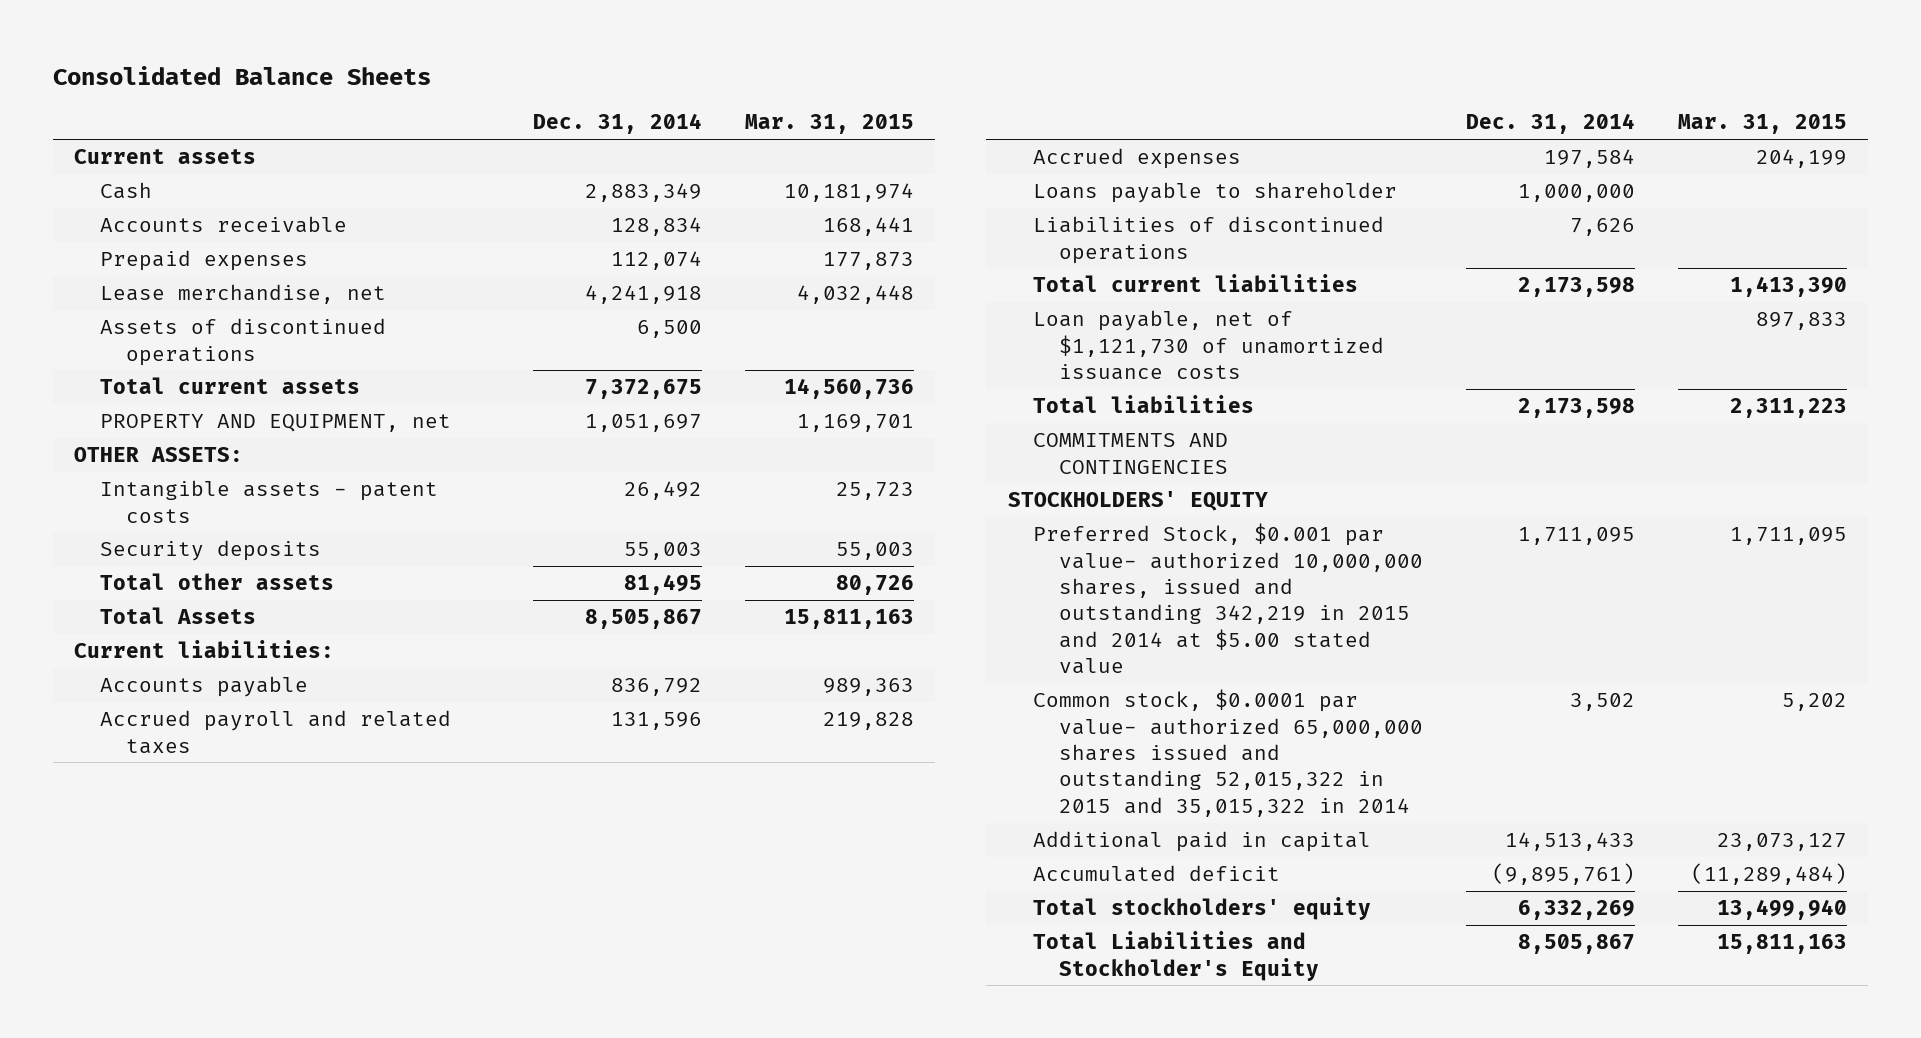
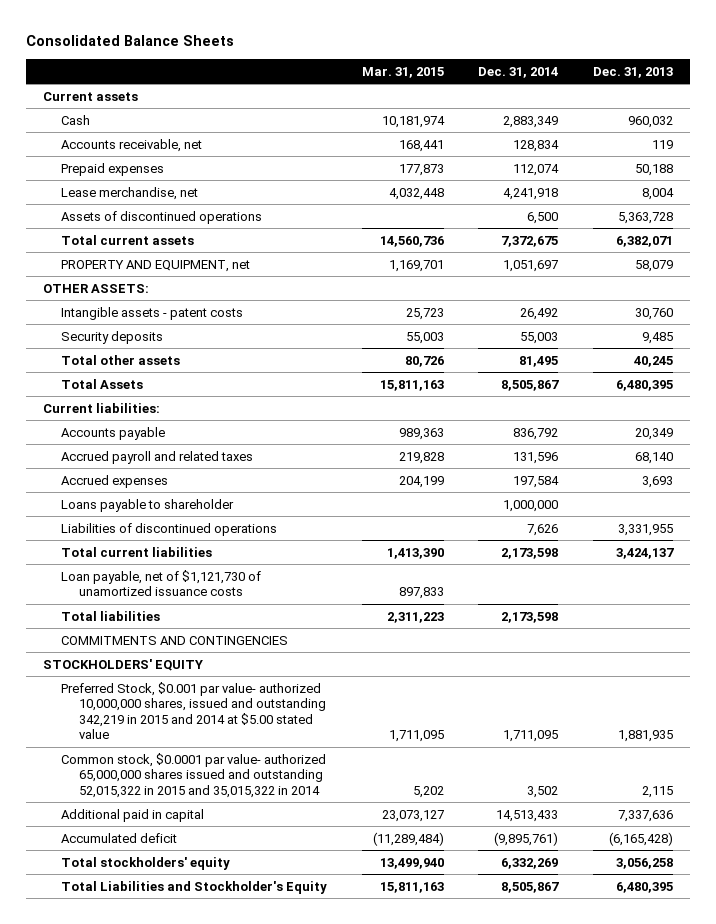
- | Dec. 31, 2014 | Mar. 31, 2015
+ | Mar. 31, 2015 | Dec. 31, 2014 | Dec. 31, 2013
- Accounts receivable | 128,834 | 168,441
+ Accounts receivable, net | 168,441 | 128,834 | 119

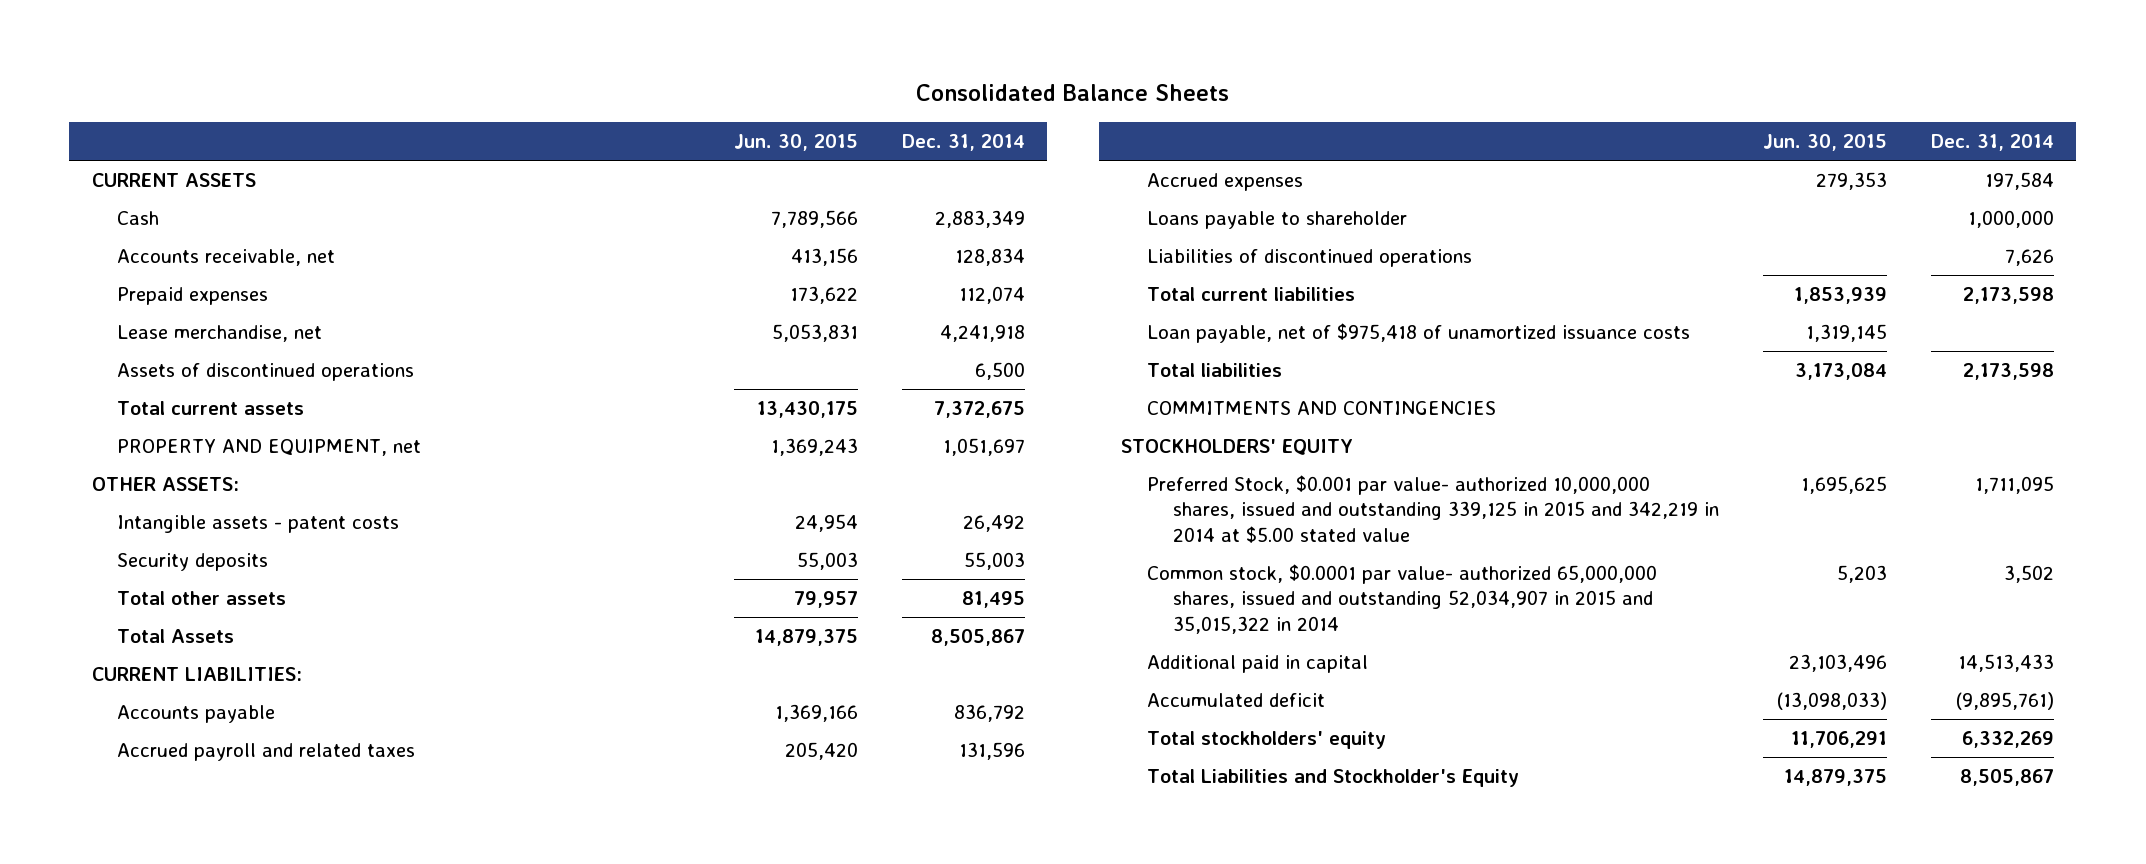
- | Mar. 31, 2015 | Dec. 31, 2014 | Dec. 31, 2013
+ | Jun. 30, 2015 | Dec. 31, 2014
- Current assets
+ CURRENT ASSETS
- Current liabilities:
+ CURRENT LIABILITIES:
- Loan payable, net of $1,121,730 of unamortized issuance costs | 897,833 | |
+ Loan payable, net of $975,418 of unamortized issuance costs | 1,319,145 |
- Preferred Stock, $0.001 par value- authorized 10,000,000 shares, issued and outstanding 342,219 in 2015 and 2014 at $5.00 stated value | 1,711,095 | 1,711,095 | 1,881,935
- Common stock, $0.0001 par value- authorized 65,000,000 shares issued and outstanding 52,015,322 in 2015 and 35,015,322 in 2014 | 5,202 | 3,502 | 2,115
+ Preferred Stock, $0.001 par value- authorized 10,000,000 shares, issued and outstanding 339,125 in 2015 and 342,219 in 2014 at $5.00 stated value | 1,695,625 | 1,711,095
+ Common stock, $0.0001 par value- authorized 65,000,000 shares, issued and outstanding 52,034,907 in 2015 and 35,015,322 in 2014 | 5,203 | 3,502

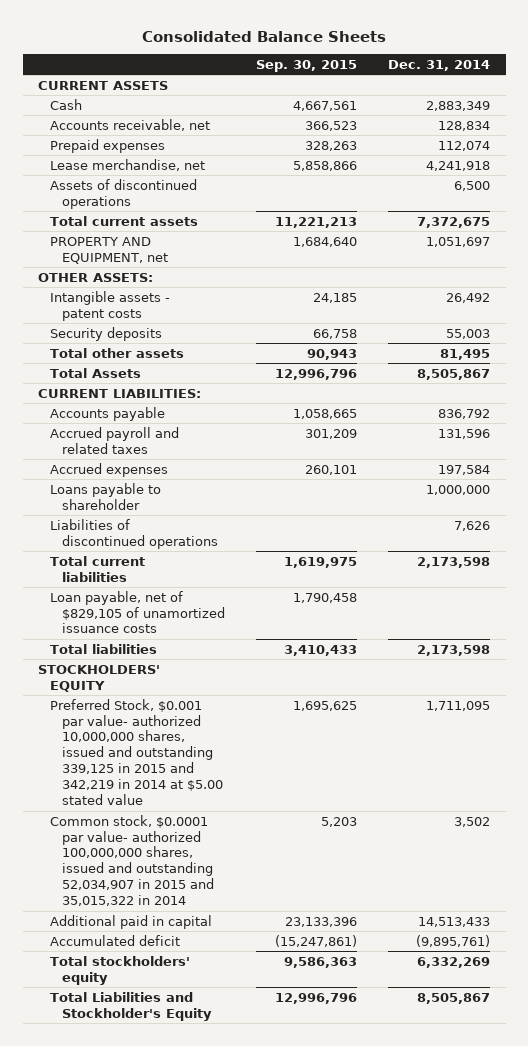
- | Jun. 30, 2015 | Dec. 31, 2014
+ | Sep. 30, 2015 | Dec. 31, 2014
- Loan payable, net of $975,418 of unamortized issuance costs | 1,319,145 |
+ Loan payable, net of $829,105 of unamortized issuance costs | 1,790,458 |
- COMMITMENTS AND CONTINGENCIES
- Common stock, $0.0001 par value- authorized 65,000,000 shares, issued and outstanding 52,034,907 in 2015 and 35,015,322 in 2014 | 5,203 | 3,502
+ Common stock, $0.0001 par value- authorized 100,000,000 shares, issued and outstanding 52,034,907 in 2015 and 35,015,322 in 2014 | 5,203 | 3,502

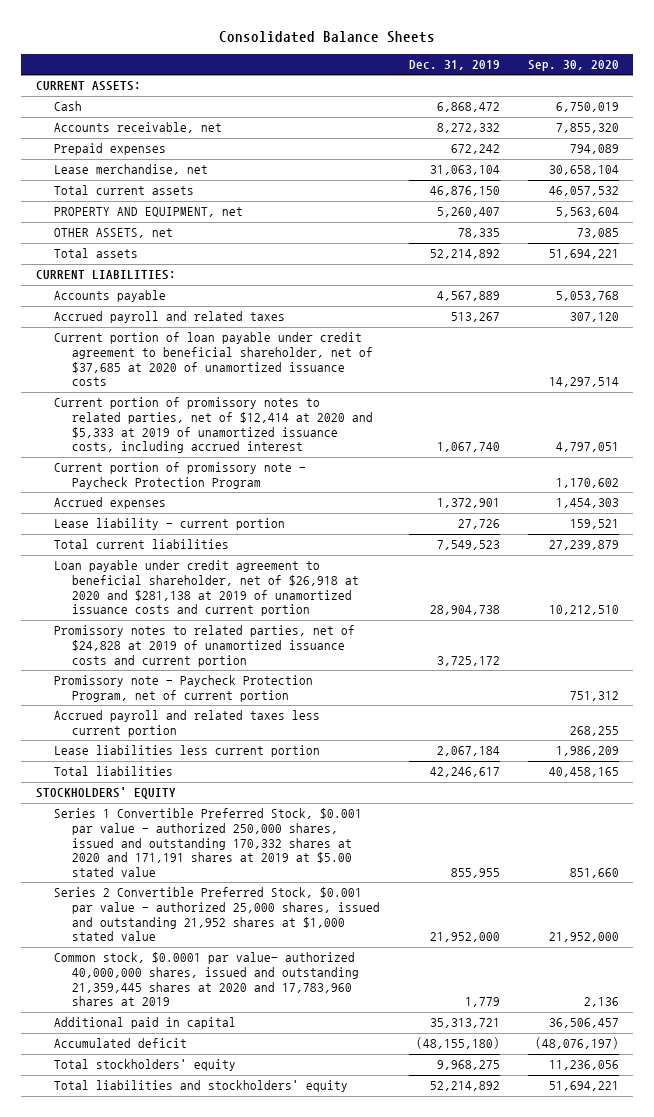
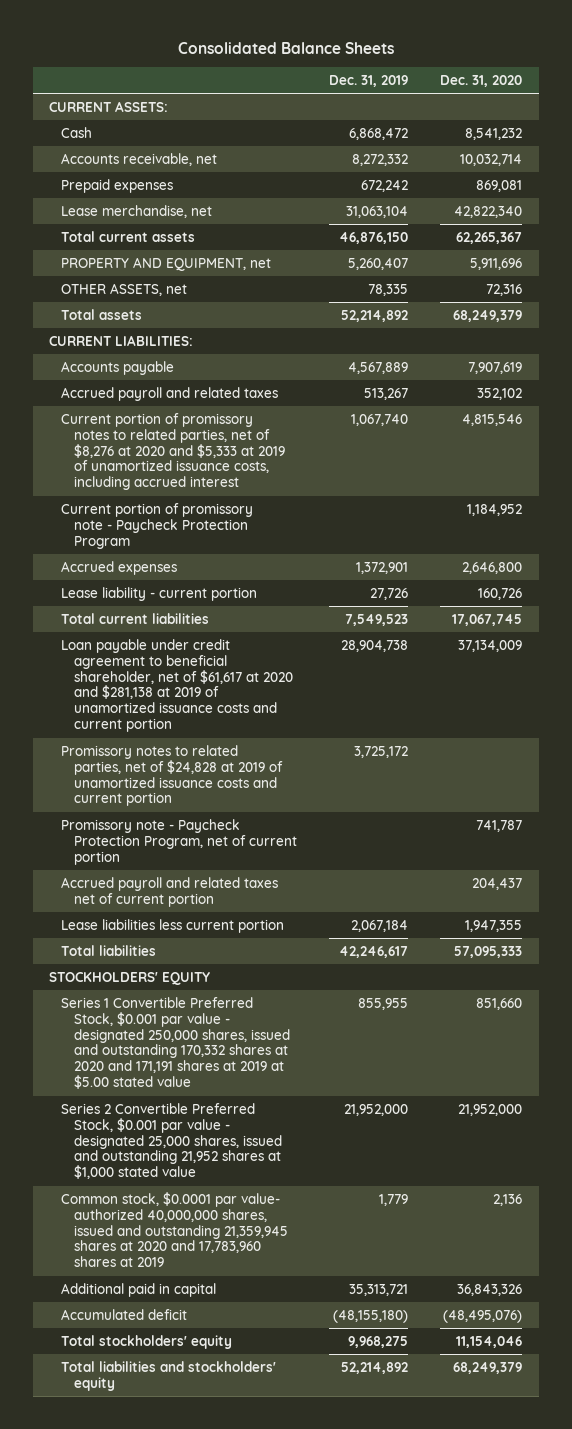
- | Dec. 31, 2019 | Sep. 30, 2020
+ | Dec. 31, 2019 | Dec. 31, 2020
- Current portion of loan payable under credit agreement to beneficial shareholder, net of $37,685 at 2020 of unamortized issuance costs | | 14,297,514
- Current portion of promissory notes to related parties, net of $12,414 at 2020 and $5,333 at 2019 of unamortized issuance costs, including accrued interest | 1,067,740 | 4,797,051
+ Current portion of promissory notes to related parties, net of $8,276 at 2020 and $5,333 at 2019 of unamortized issuance costs, including accrued interest | 1,067,740 | 4,815,546
- Loan payable under credit agreement to beneficial shareholder, net of $26,918 at 2020 and $281,138 at 2019 of unamortized issuance costs and current portion | 28,904,738 | 10,212,510
+ Loan payable under credit agreement to beneficial shareholder, net of $61,617 at 2020 and $281,138 at 2019 of unamortized issuance costs and current portion | 28,904,738 | 37,134,009
- Accrued payroll and related taxes less current portion | | 268,255
+ Accrued payroll and related taxes net of current portion | | 204,437
- Series 1 Convertible Preferred Stock, $0.001 par value - authorized 250,000 shares, issued and outstanding 170,332 shares at 2020 and 171,191 shares at 2019 at $5.00 stated value | 855,955 | 851,660
- Series 2 Convertible Preferred Stock, $0.001 par value - authorized 25,000 shares, issued and outstanding 21,952 shares at $1,000 stated value | 21,952,000 | 21,952,000
- Common stock, $0.0001 par value- authorized 40,000,000 shares, issued and outstanding 21,359,445 shares at 2020 and 17,783,960 shares at 2019 | 1,779 | 2,136
+ Series 1 Convertible Preferred Stock, $0.001 par value - designated 250,000 shares, issued and outstanding 170,332 shares at 2020 and 171,191 shares at 2019 at $5.00 stated value | 855,955 | 851,660
+ Series 2 Convertible Preferred Stock, $0.001 par value - designated 25,000 shares, issued and outstanding 21,952 shares at $1,000 stated value | 21,952,000 | 21,952,000
+ Common stock, $0.0001 par value- authorized 40,000,000 shares, issued and outstanding 21,359,945 shares at 2020 and 17,783,960 shares at 2019 | 1,779 | 2,136

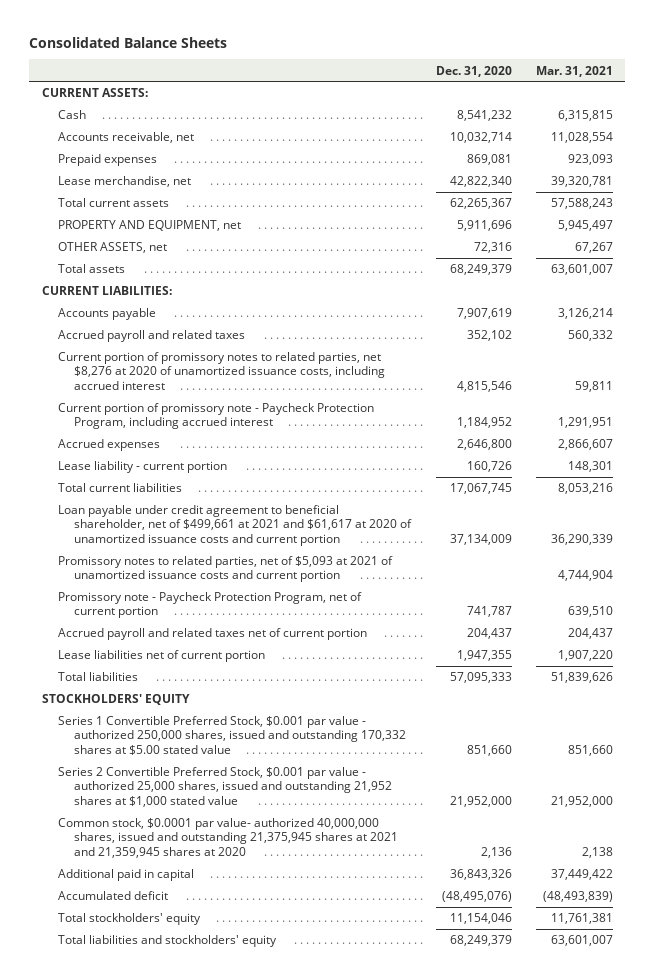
- | Dec. 31, 2019 | Dec. 31, 2020
+ | Dec. 31, 2020 | Mar. 31, 2021
- Current portion of promissory notes to related parties, net of $8,276 at 2020 and $5,333 at 2019 of unamortized issuance costs, including accrued interest | 1,067,740 | 4,815,546
- Current portion of promissory note - Paycheck Protection Program | | 1,184,952
+ Current portion of promissory notes to related parties, net $8,276 at 2020 of unamortized issuance costs, including accrued interest | 4,815,546 | 59,811
+ Current portion of promissory note - Paycheck Protection Program, including accrued interest | 1,184,952 | 1,291,951
- Loan payable under credit agreement to beneficial shareholder, net of $61,617 at 2020 and $281,138 at 2019 of unamortized issuance costs and current portion | 28,904,738 | 37,134,009
- Promissory notes to related parties, net of $24,828 at 2019 of unamortized issuance costs and current portion | 3,725,172 |
+ Loan payable under credit agreement to beneficial shareholder, net of $499,661 at 2021 and $61,617 at 2020 of unamortized issuance costs and current portion | 37,134,009 | 36,290,339
+ Promissory notes to related parties, net of $5,093 at 2021 of unamortized issuance costs and current portion | | 4,744,904
- Lease liabilities less current portion | 2,067,184 | 1,947,355
+ Lease liabilities net of current portion | 1,947,355 | 1,907,220
- Series 1 Convertible Preferred Stock, $0.001 par value - designated 250,000 shares, issued and outstanding 170,332 shares at 2020 and 171,191 shares at 2019 at $5.00 stated value | 855,955 | 851,660
- Series 2 Convertible Preferred Stock, $0.001 par value - designated 25,000 shares, issued and outstanding 21,952 shares at $1,000 stated value | 21,952,000 | 21,952,000
- Common stock, $0.0001 par value- authorized 40,000,000 shares, issued and outstanding 21,359,945 shares at 2020 and 17,783,960 shares at 2019 | 1,779 | 2,136
+ Series 1 Convertible Preferred Stock, $0.001 par value - authorized 250,000 shares, issued and outstanding 170,332 shares at $5.00 stated value | 851,660 | 851,660
+ Series 2 Convertible Preferred Stock, $0.001 par value - authorized 25,000 shares, issued and outstanding 21,952 shares at $1,000 stated value | 21,952,000 | 21,952,000
+ Common stock, $0.0001 par value- authorized 40,000,000 shares, issued and outstanding 21,375,945 shares at 2021 and 21,359,945 shares at 2020 | 2,136 | 2,138

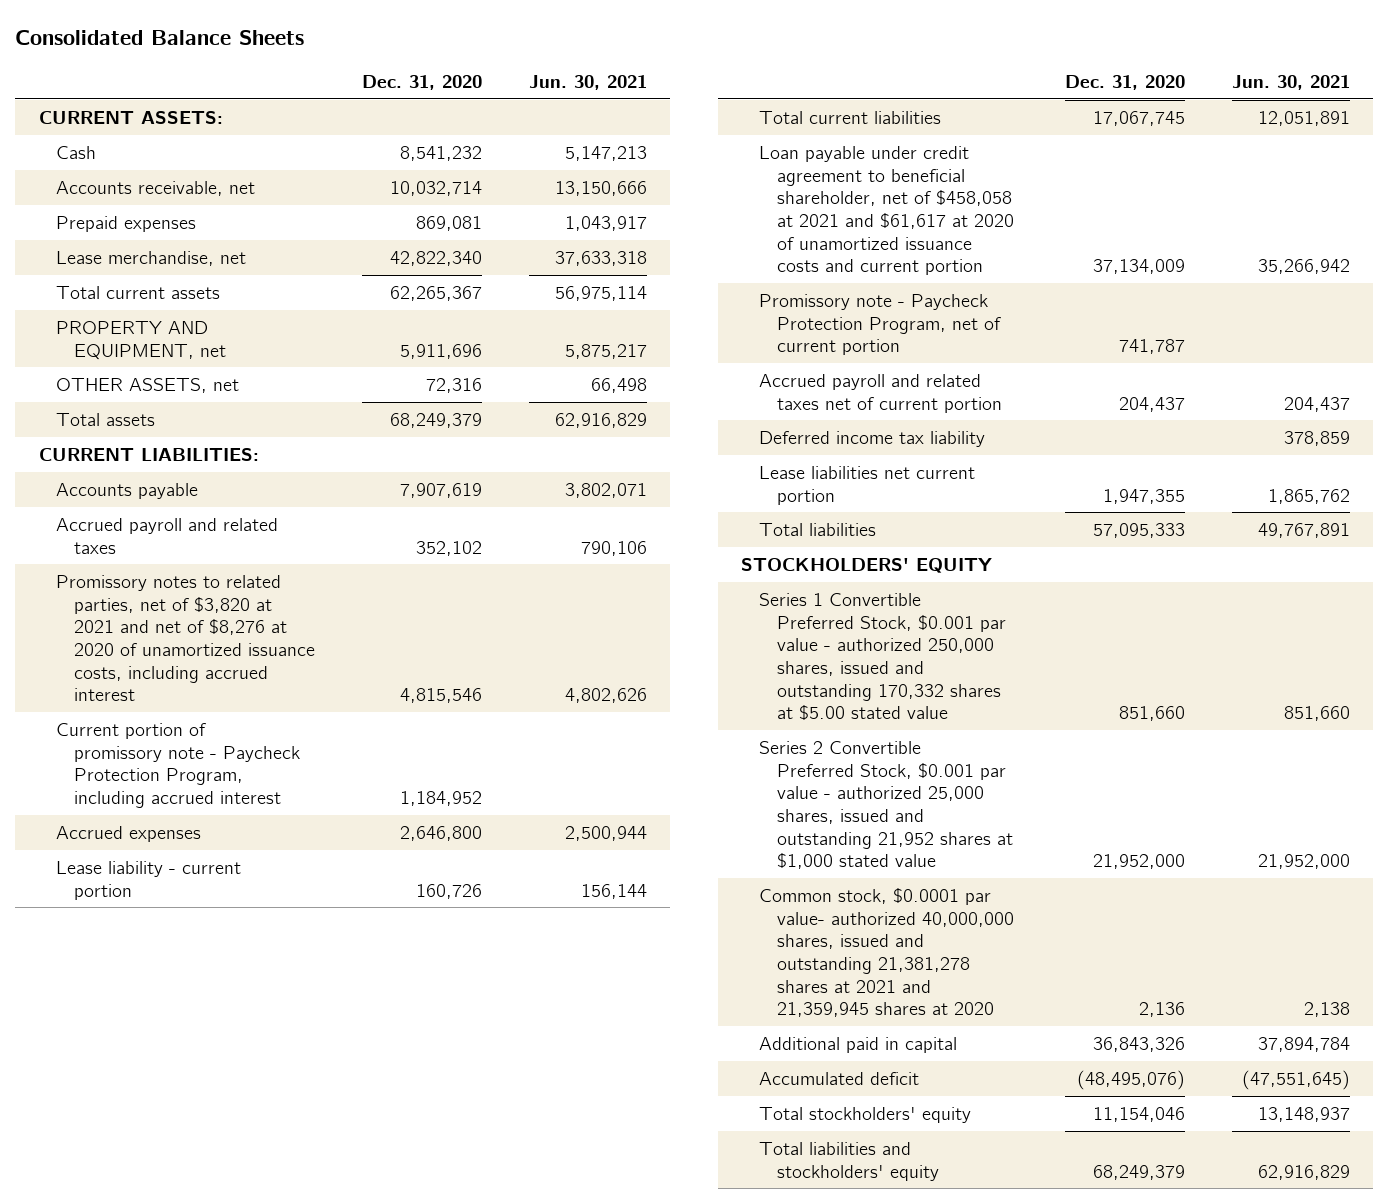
- | Dec. 31, 2020 | Mar. 31, 2021
+ | Dec. 31, 2020 | Jun. 30, 2021
- Current portion of promissory notes to related parties, net $8,276 at 2020 of unamortized issuance costs, including accrued interest | 4,815,546 | 59,811
+ Promissory notes to related parties, net of $3,820 at 2021 and net of $8,276 at 2020 of unamortized issuance costs, including accrued interest | 4,815,546 | 4,802,626
- Loan payable under credit agreement to beneficial shareholder, net of $499,661 at 2021 and $61,617 at 2020 of unamortized issuance costs and current portion | 37,134,009 | 36,290,339
- Promissory notes to related parties, net of $5,093 at 2021 of unamortized issuance costs and current portion | | 4,744,904
+ Loan payable under credit agreement to beneficial shareholder, net of $458,058 at 2021 and $61,617 at 2020 of unamortized issuance costs and current portion | 37,134,009 | 35,266,942
- Lease liabilities net of current portion | 1,947,355 | 1,907,220
+ Deferred income tax liability | | 378,859
+ Lease liabilities net current portion | 1,947,355 | 1,865,762
- Common stock, $0.0001 par value- authorized 40,000,000 shares, issued and outstanding 21,375,945 shares at 2021 and 21,359,945 shares at 2020 | 2,136 | 2,138
+ Common stock, $0.0001 par value- authorized 40,000,000 shares, issued and outstanding 21,381,278 shares at 2021 and 21,359,945 shares at 2020 | 2,136 | 2,138

